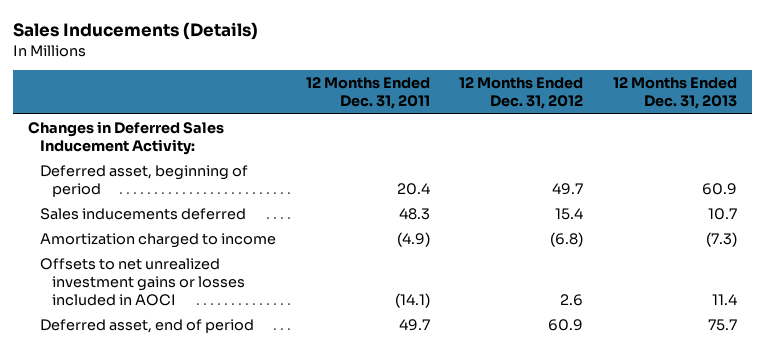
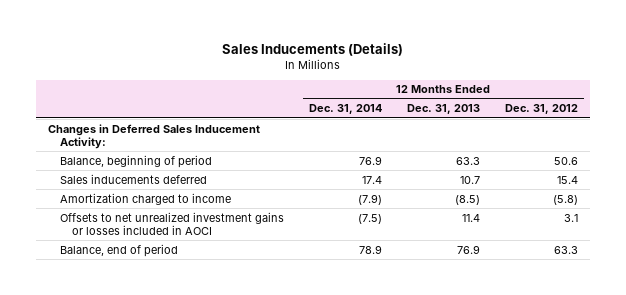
- | 12 Months Ended Dec. 31, 2011 | 12 Months Ended Dec. 31, 2012 | 12 Months Ended Dec. 31, 2013
+ | 12 Months Ended Dec. 31, 2014 | 12 Months Ended Dec. 31, 2013 | 12 Months Ended Dec. 31, 2012
- Deferred asset, beginning of period | 20.4 | 49.7 | 60.9
+ Balance, beginning of period | 76.9 | 63.3 | 50.6
- Amortization charged to income | (4.9) | (6.8) | (7.3)
- Offsets to net unrealized investment gains or losses included in AOCI | (14.1) | 2.6 | 11.4
- Deferred asset, end of period | 49.7 | 60.9 | 75.7
+ Amortization charged to income | (7.9) | (8.5) | (5.8)
+ Offsets to net unrealized investment gains or losses included in AOCI | (7.5) | 11.4 | 3.1
+ Balance, end of period | 78.9 | 76.9 | 63.3

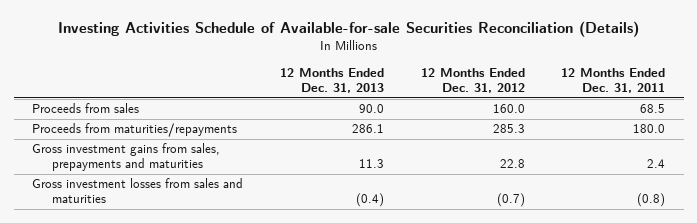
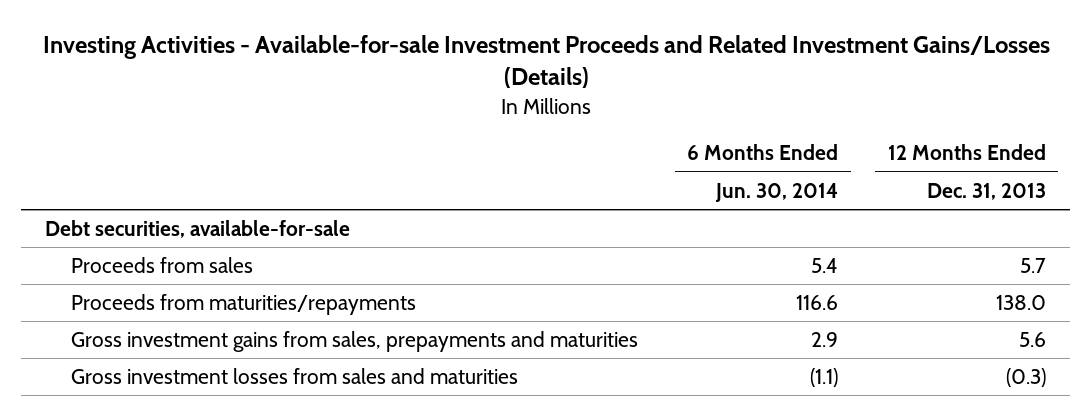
- Investing Activities Schedule of Available-for-sale Securities Reconciliation (Details)
+ Investing Activities - Available-for-sale Investment Proceeds and Related Investment Gains/Losses (Details)
- | 12 Months Ended Dec. 31, 2013 | 12 Months Ended Dec. 31, 2012 | 12 Months Ended Dec. 31, 2011
+ | 6 Months Ended Jun. 30, 2014 | 12 Months Ended Dec. 31, 2013
- Proceeds from sales | 90.0 | 160.0 | 68.5
- Proceeds from maturities/repayments | 286.1 | 285.3 | 180.0
- Gross investment gains from sales, prepayments and maturities | 11.3 | 22.8 | 2.4
- Gross investment losses from sales and maturities | (0.4) | (0.7) | (0.8)
+ Debt securities, available-for-sale
+ Proceeds from sales | 5.4 | 5.7
+ Proceeds from maturities/repayments | 116.6 | 138.0
+ Gross investment gains from sales, prepayments and maturities | 2.9 | 5.6
+ Gross investment losses from sales and maturities | (1.1) | (0.3)

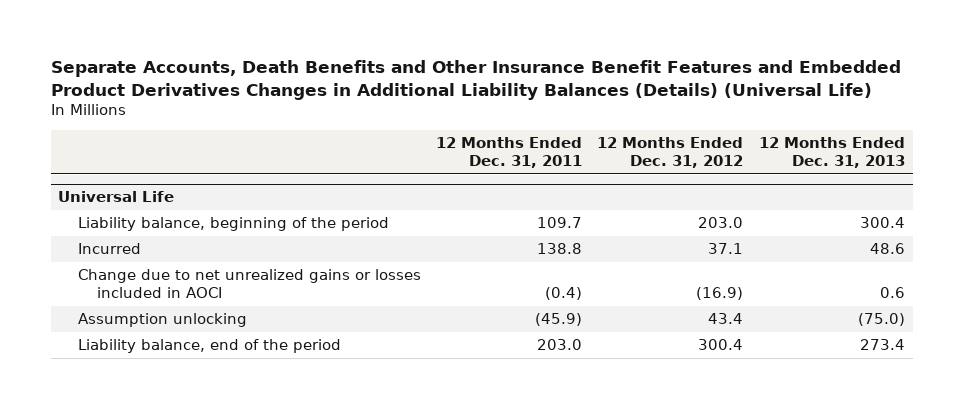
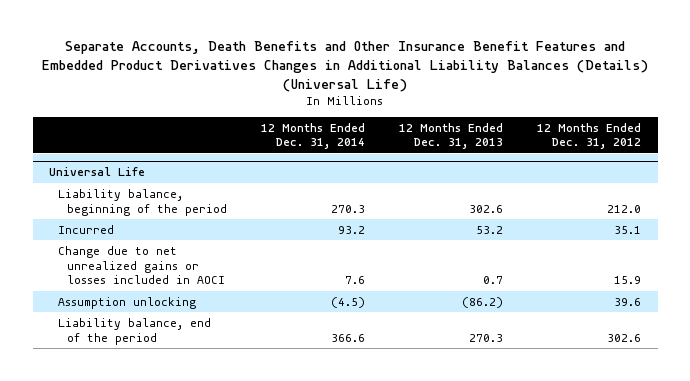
- | 12 Months Ended Dec. 31, 2011 | 12 Months Ended Dec. 31, 2012 | 12 Months Ended Dec. 31, 2013
+ | 12 Months Ended Dec. 31, 2014 | 12 Months Ended Dec. 31, 2013 | 12 Months Ended Dec. 31, 2012
@ Universal Life
- Liability balance, beginning of the period | 109.7 | 203.0 | 300.4
- Incurred | 138.8 | 37.1 | 48.6
- Change due to net unrealized gains or losses included in AOCI | (0.4) | (16.9) | 0.6
- Assumption unlocking | (45.9) | 43.4 | (75.0)
- Liability balance, end of the period | 203.0 | 300.4 | 273.4
+ Liability balance, beginning of the period | 270.3 | 302.6 | 212.0
+ Incurred | 93.2 | 53.2 | 35.1
+ Change due to net unrealized gains or losses included in AOCI | 7.6 | 0.7 | 15.9
+ Assumption unlocking | (4.5) | (86.2) | 39.6
+ Liability balance, end of the period | 366.6 | 270.3 | 302.6

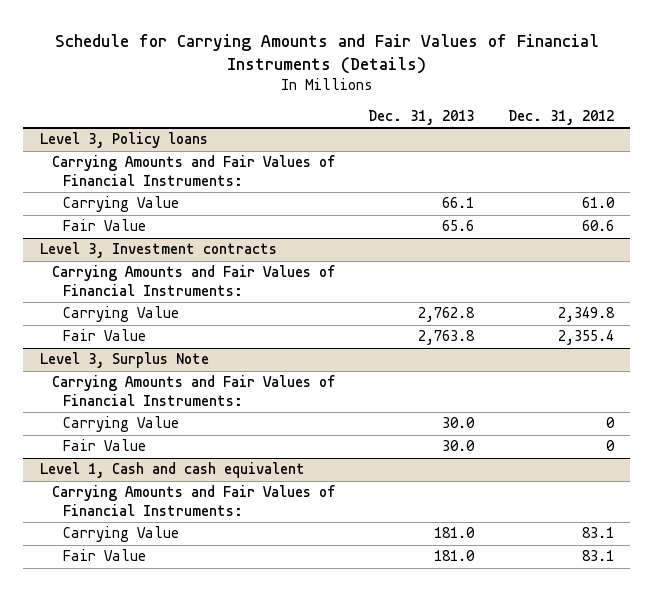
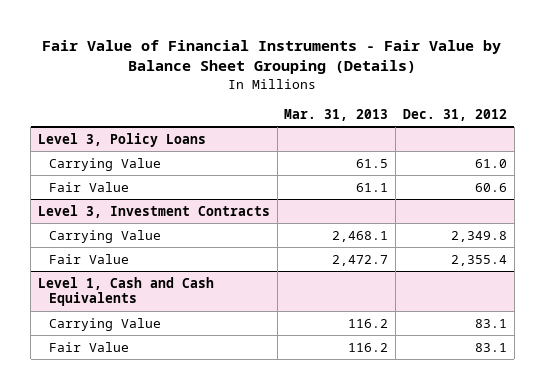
- Schedule for Carrying Amounts and Fair Values of Financial Instruments (Details)
+ Fair Value of Financial Instruments - Fair Value by Balance Sheet Grouping (Details)
- | Dec. 31, 2013 | Dec. 31, 2012
+ | Mar. 31, 2013 | Dec. 31, 2012
- Level 3, Policy loans
- Carrying Amounts and Fair Values of Financial Instruments:
+ Level 3, Policy Loans
- Level 3, Investment contracts
- Carrying Amounts and Fair Values of Financial Instruments:
+ Level 3, Investment Contracts
- Level 3, Surplus Note
- Carrying Amounts and Fair Values of Financial Instruments:
- Carrying Value | 30.0 | 0
- Fair Value | 30.0 | 0
- Level 1, Cash and cash equivalent
- Carrying Amounts and Fair Values of Financial Instruments:
+ Level 1, Cash and Cash Equivalents

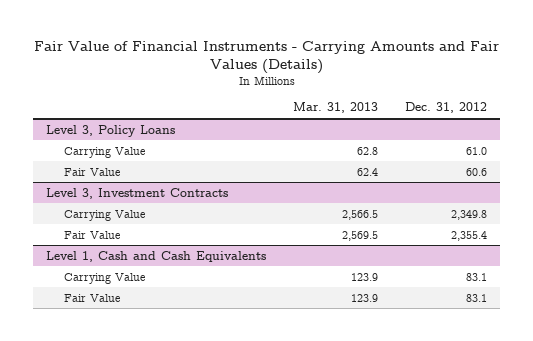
- Fair Value of Financial Instruments - Fair Value by Balance Sheet Grouping (Details)
+ Fair Value of Financial Instruments - Carrying Amounts and Fair Values (Details)
@ Level 3, Policy Loans
- Carrying Value | 61.5 | 61.0
- Fair Value | 61.1 | 60.6
+ Carrying Value | 62.8 | 61.0
+ Fair Value | 62.4 | 60.6
@ Level 3, Investment Contracts
- Carrying Value | 2,468.1 | 2,349.8
- Fair Value | 2,472.7 | 2,355.4
+ Carrying Value | 2,566.5 | 2,349.8
+ Fair Value | 2,569.5 | 2,355.4
@ Level 1, Cash and Cash Equivalents
- Carrying Value | 116.2 | 83.1
- Fair Value | 116.2 | 83.1
+ Carrying Value | 123.9 | 83.1
+ Fair Value | 123.9 | 83.1

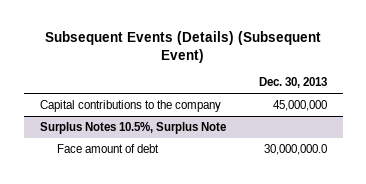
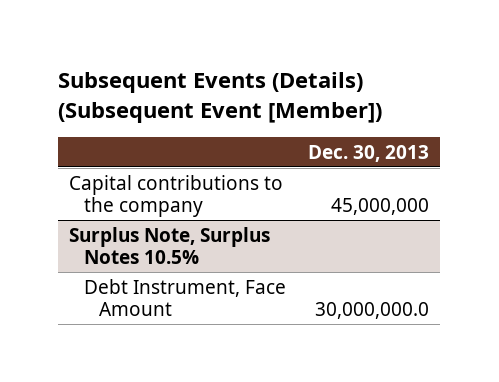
- Subsequent Events (Details) (Subsequent Event)
+ Subsequent Events (Details) (Subsequent Event [Member])
- Surplus Notes 10.5%, Surplus Note
- Face amount of debt | 30,000,000.0
+ Surplus Note, Surplus Notes 10.5%
+ Debt Instrument, Face Amount | 30,000,000.0

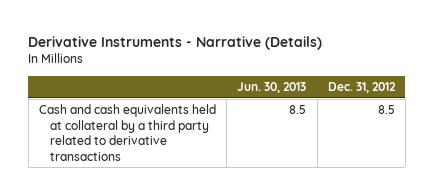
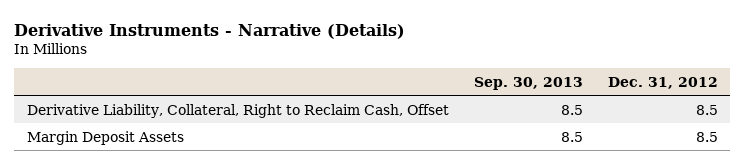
- | Jun. 30, 2013 | Dec. 31, 2012
+ | Sep. 30, 2013 | Dec. 31, 2012
- Cash and cash equivalents held at collateral by a third party related to derivative transactions | 8.5 | 8.5
+ Derivative Liability, Collateral, Right to Reclaim Cash, Offset | 8.5 | 8.5
+ Margin Deposit Assets | 8.5 | 8.5

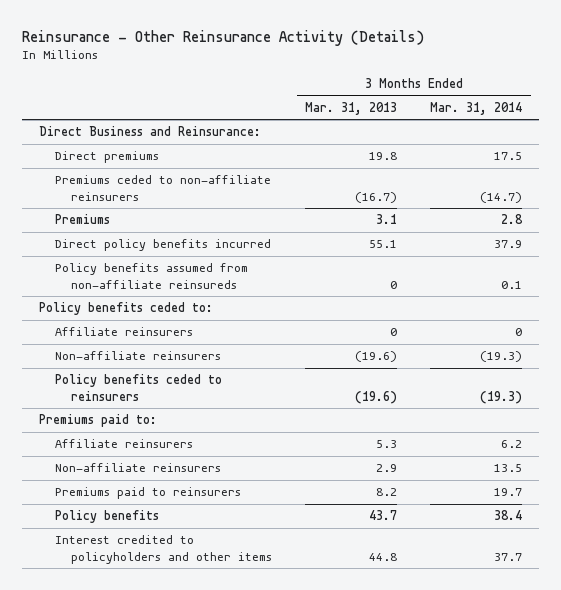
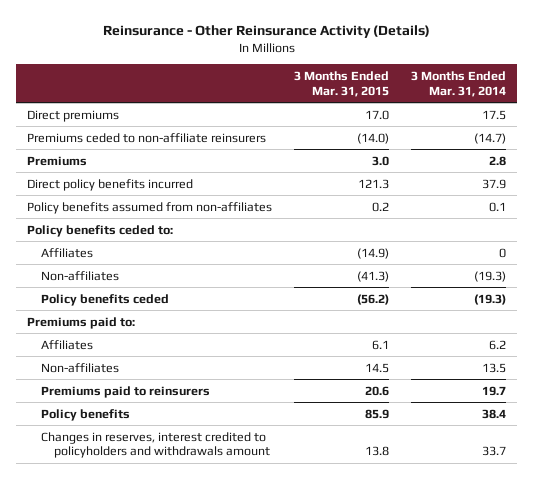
- | 3 Months Ended Mar. 31, 2013 | 3 Months Ended Mar. 31, 2014
+ | 3 Months Ended Mar. 31, 2015 | 3 Months Ended Mar. 31, 2014
- Direct Business and Reinsurance:
- Policy benefits assumed from non-affiliate reinsureds | 0 | 0.1
+ Policy benefits assumed from non-affiliates | 0.2 | 0.1
- Affiliate reinsurers | 0 | 0
- Non-affiliate reinsurers | (19.6) | (19.3)
- Policy benefits ceded to reinsurers | (19.6) | (19.3)
+ Affiliates | (14.9) | 0
+ Non-affiliates | (41.3) | (19.3)
+ Policy benefits ceded | (56.2) | (19.3)
- Affiliate reinsurers | 5.3 | 6.2
- Non-affiliate reinsurers | 2.9 | 13.5
+ Affiliates | 6.1 | 6.2
+ Non-affiliates | 14.5 | 13.5
- Interest credited to policyholders and other items | 44.8 | 37.7
+ Changes in reserves, interest credited to policyholders and withdrawals amount | 13.8 | 33.7

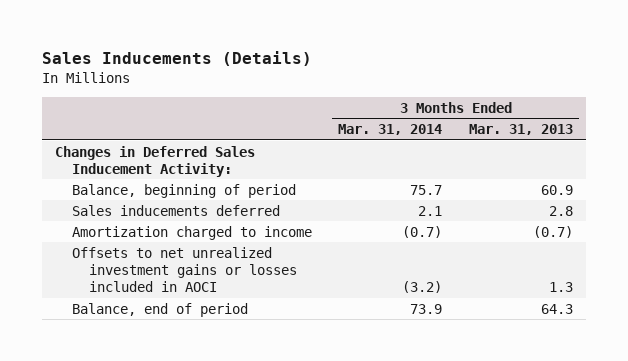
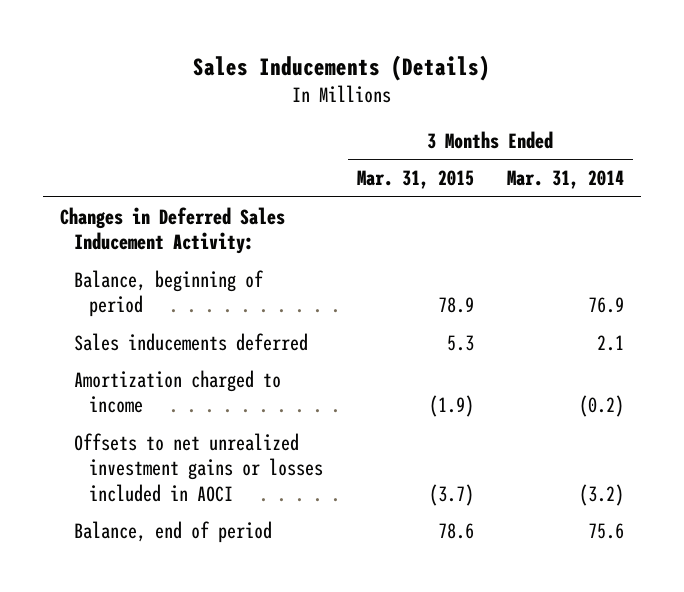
- | 3 Months Ended Mar. 31, 2014 | 3 Months Ended Mar. 31, 2013
+ | 3 Months Ended Mar. 31, 2015 | 3 Months Ended Mar. 31, 2014
- Balance, beginning of period | 75.7 | 60.9
+ Balance, beginning of period | 78.9 | 76.9
- Amortization charged to income | (0.7) | (0.7)
+ Amortization charged to income | (1.9) | (0.2)
- Balance, end of period | 73.9 | 64.3
+ Balance, end of period | 78.6 | 75.6

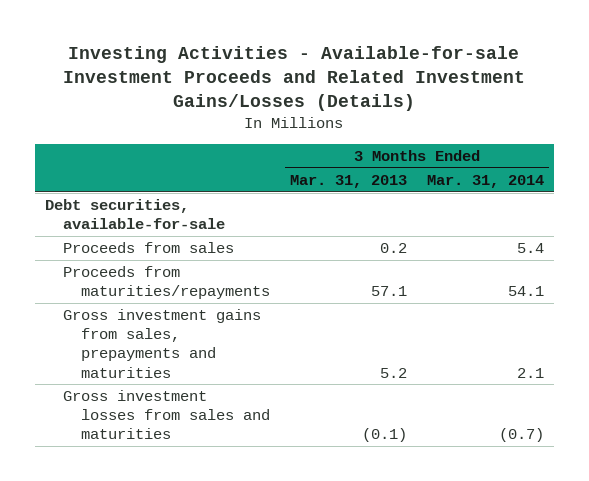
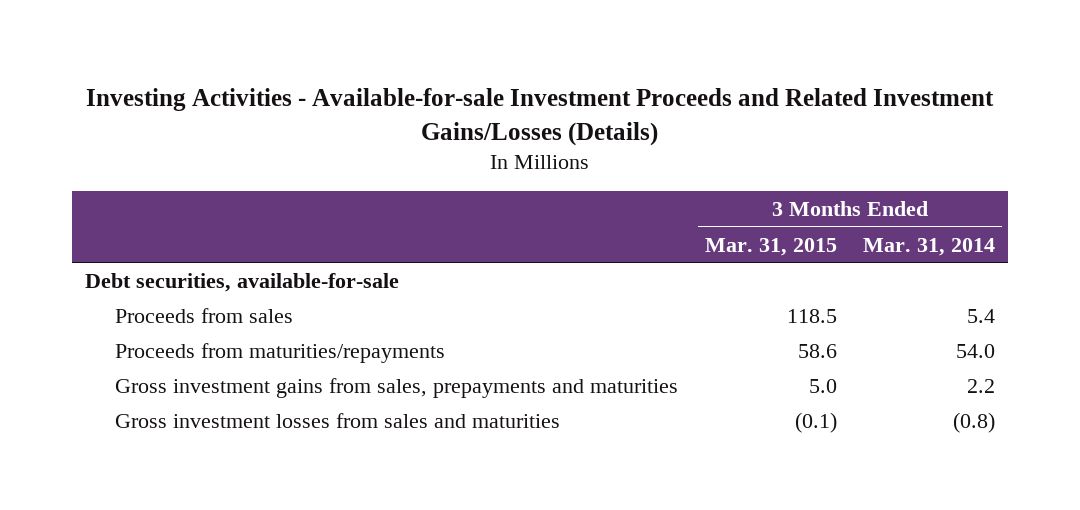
- | 3 Months Ended Mar. 31, 2013 | 3 Months Ended Mar. 31, 2014
+ | 3 Months Ended Mar. 31, 2015 | 3 Months Ended Mar. 31, 2014
- Proceeds from maturities/repayments | 57.1 | 54.1
- Gross investment gains from sales, prepayments and maturities | 5.2 | 2.1
- Gross investment losses from sales and maturities | (0.1) | (0.7)
+ Proceeds from maturities/repayments | 58.6 | 54.0
+ Gross investment gains from sales, prepayments and maturities | 5.0 | 2.2
+ Gross investment losses from sales and maturities | (0.1) | (0.8)

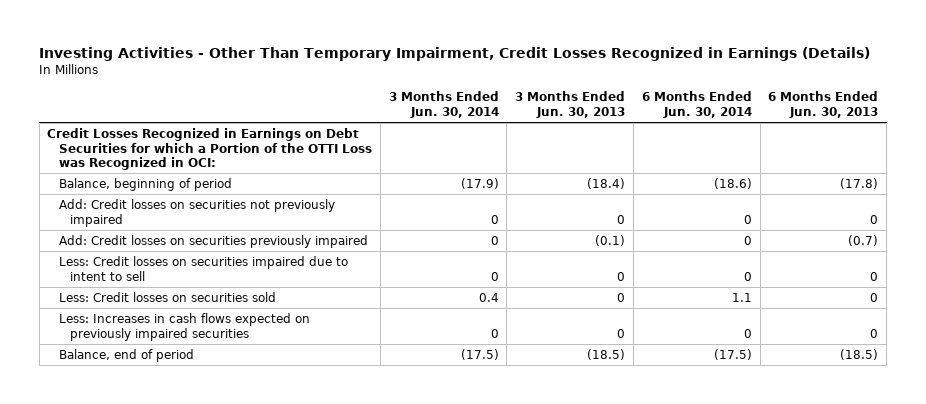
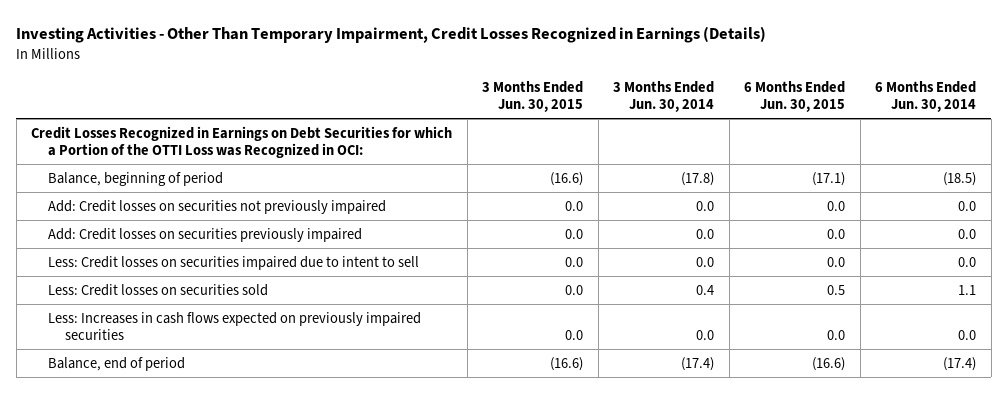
- | 3 Months Ended Jun. 30, 2014 | 3 Months Ended Jun. 30, 2013 | 6 Months Ended Jun. 30, 2014 | 6 Months Ended Jun. 30, 2013
+ | 3 Months Ended Jun. 30, 2015 | 3 Months Ended Jun. 30, 2014 | 6 Months Ended Jun. 30, 2015 | 6 Months Ended Jun. 30, 2014
- Balance, beginning of period | (17.9) | (18.4) | (18.6) | (17.8)
- Add: Credit losses on securities not previously impaired | 0 | 0 | 0 | 0
- Add: Credit losses on securities previously impaired | 0 | (0.1) | 0 | (0.7)
- Less: Credit losses on securities impaired due to intent to sell | 0 | 0 | 0 | 0
+ Balance, beginning of period | (16.6) | (17.8) | (17.1) | (18.5)
+ Add: Credit losses on securities not previously impaired | 0.0 | 0.0 | 0.0 | 0.0
+ Add: Credit losses on securities previously impaired | 0.0 | 0.0 | 0.0 | 0.0
+ Less: Credit losses on securities impaired due to intent to sell | 0.0 | 0.0 | 0.0 | 0.0
- Less: Increases in cash flows expected on previously impaired securities | 0 | 0 | 0 | 0
- Balance, end of period | (17.5) | (18.5) | (17.5) | (18.5)
+ Less: Increases in cash flows expected on previously impaired securities | 0.0 | 0.0 | 0.0 | 0.0
+ Balance, end of period | (16.6) | (17.4) | (16.6) | (17.4)

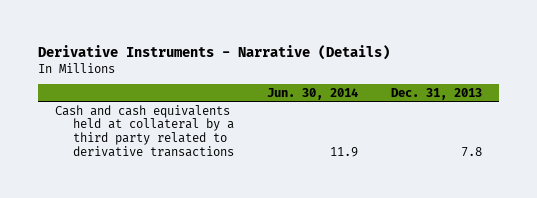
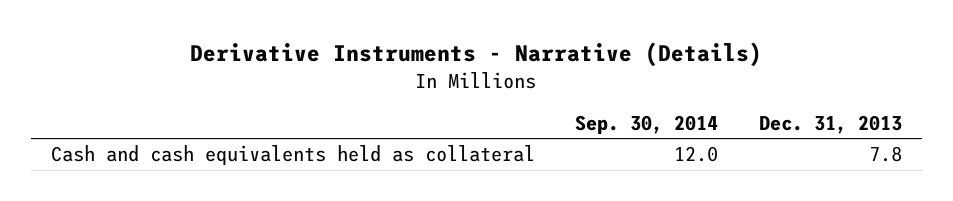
- | Jun. 30, 2014 | Dec. 31, 2013
+ | Sep. 30, 2014 | Dec. 31, 2013
- Cash and cash equivalents held at collateral by a third party related to derivative transactions | 11.9 | 7.8
+ Cash and cash equivalents held as collateral | 12.0 | 7.8

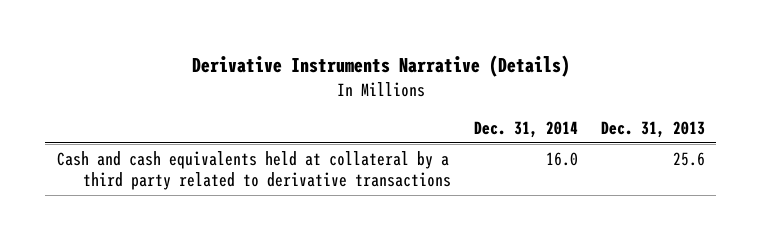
- Derivative Instruments - Narrative (Details)
+ Derivative Instruments Narrative (Details)
- | Sep. 30, 2014 | Dec. 31, 2013
+ | Dec. 31, 2014 | Dec. 31, 2013
- Cash and cash equivalents held as collateral | 12.0 | 7.8
+ Cash and cash equivalents held at collateral by a third party related to derivative transactions | 16.0 | 25.6

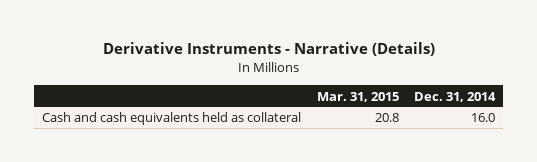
- Derivative Instruments Narrative (Details)
+ Derivative Instruments - Narrative (Details)
- | Dec. 31, 2014 | Dec. 31, 2013
+ | Mar. 31, 2015 | Dec. 31, 2014
- Cash and cash equivalents held at collateral by a third party related to derivative transactions | 16.0 | 25.6
+ Cash and cash equivalents held as collateral | 20.8 | 16.0

